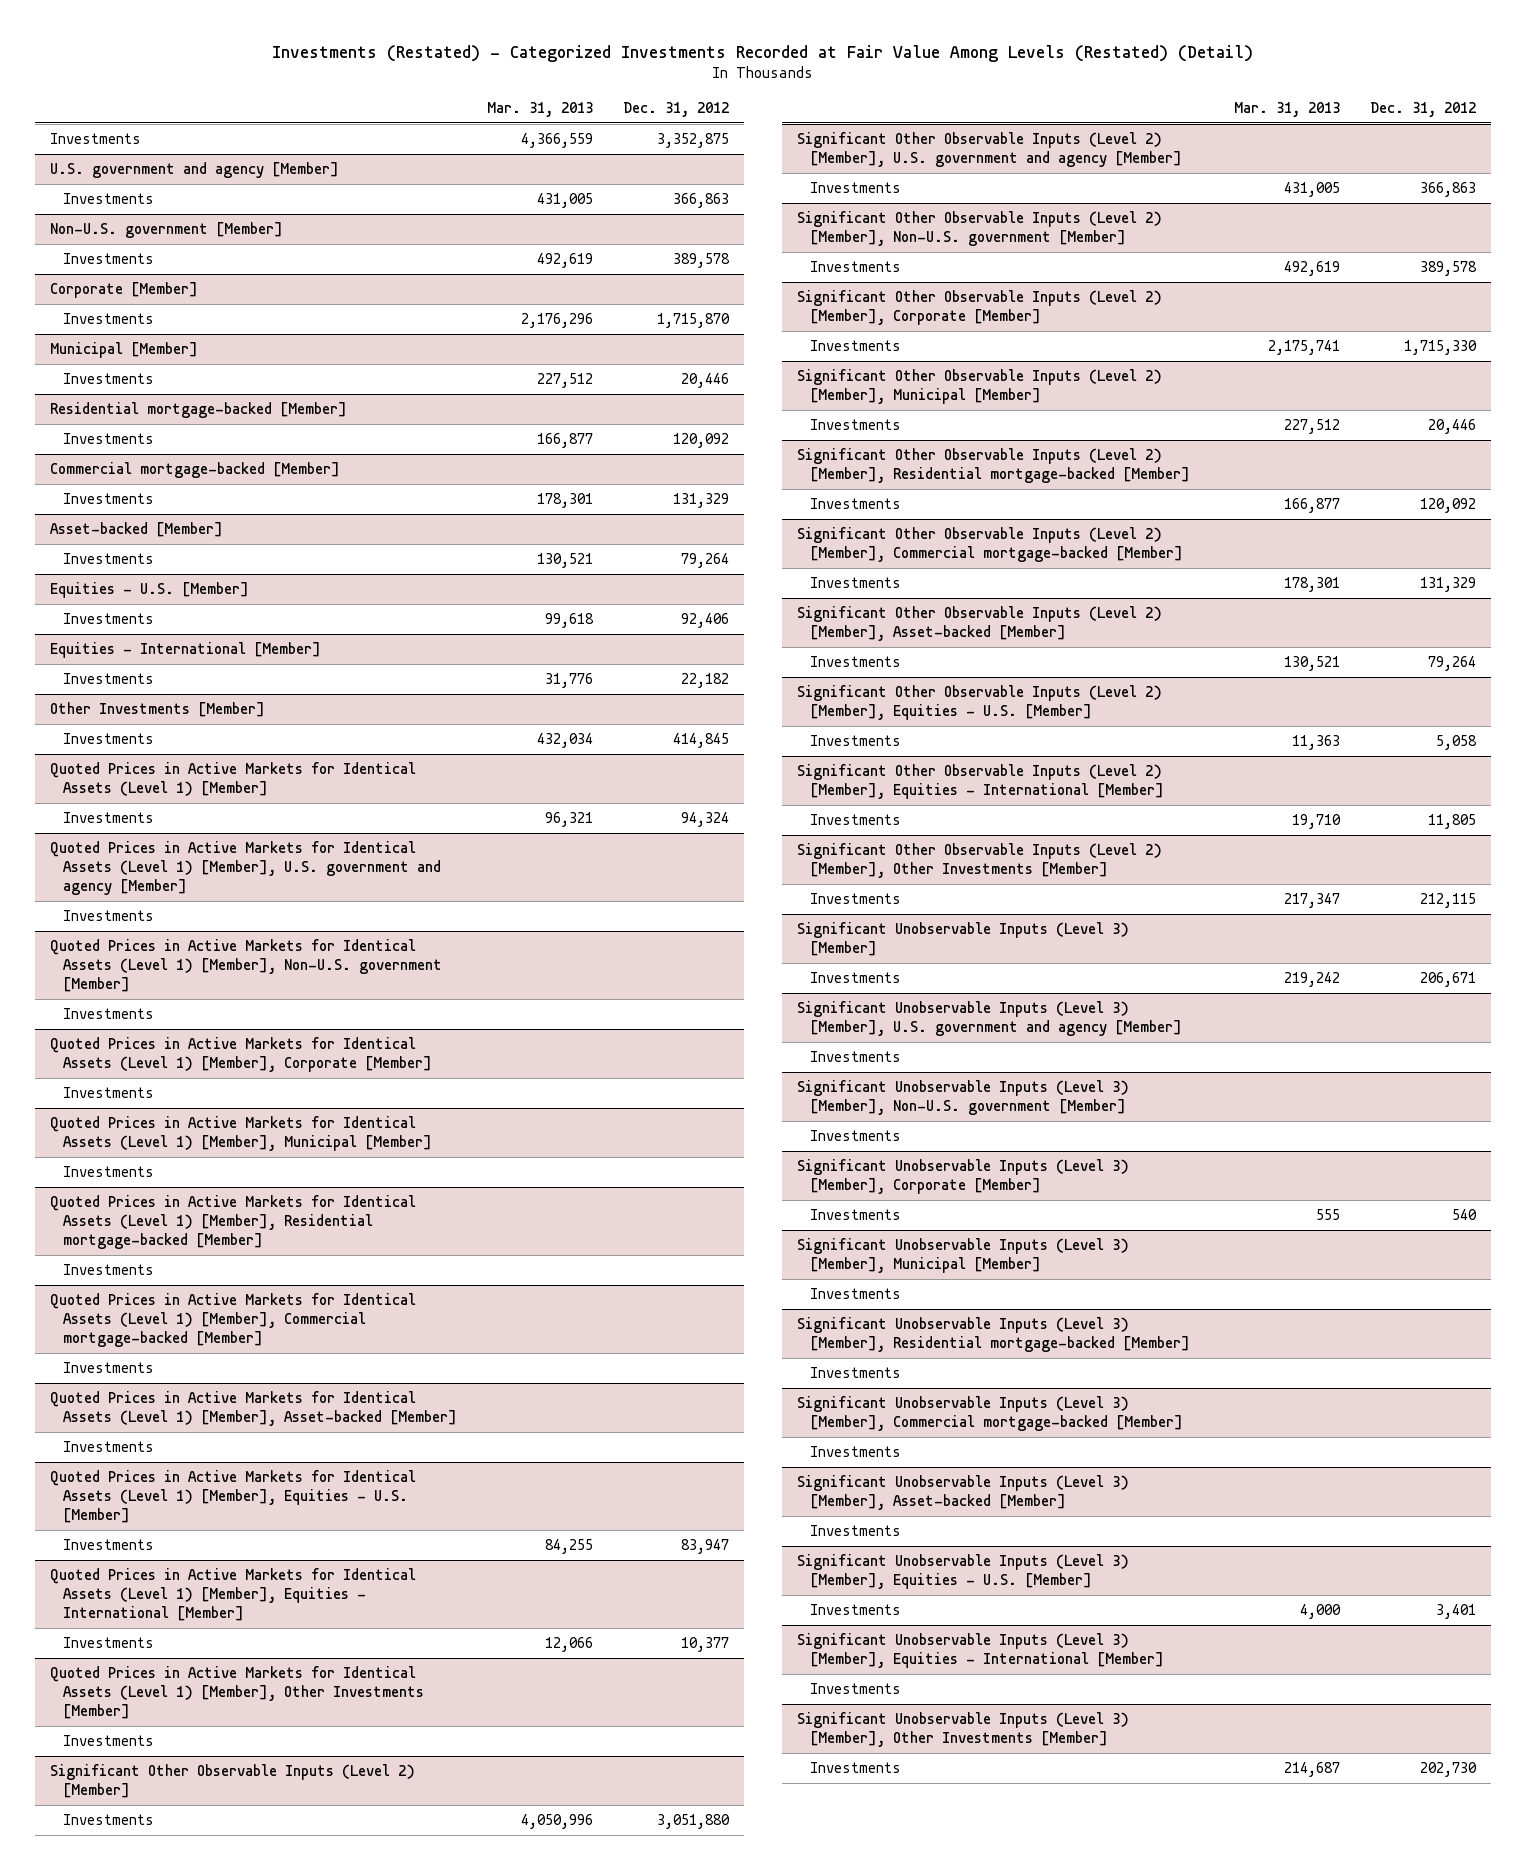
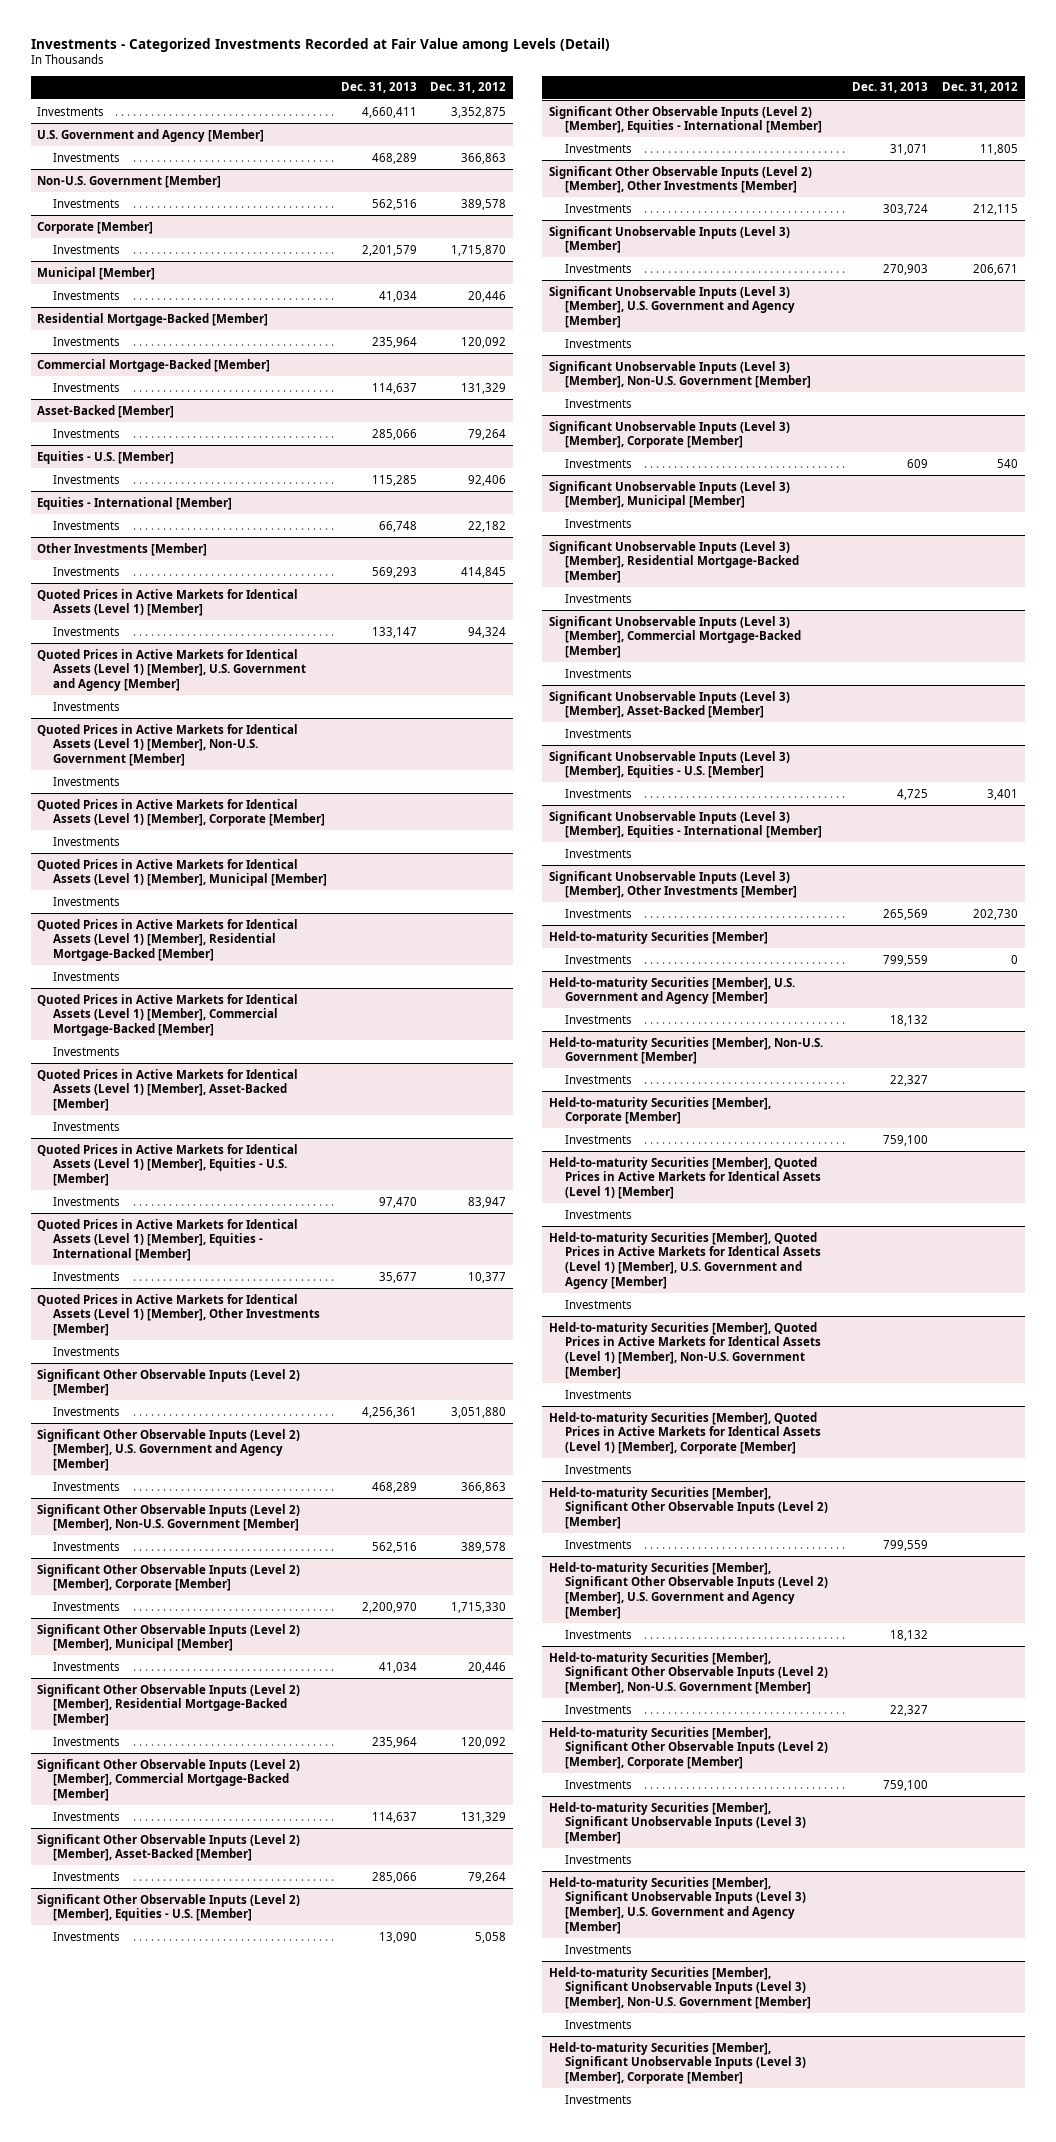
- Investments (Restated) - Categorized Investments Recorded at Fair Value Among Levels (Restated) (Detail)
+ Investments - Categorized Investments Recorded at Fair Value among Levels (Detail)
- | Mar. 31, 2013 | Dec. 31, 2012
+ | Dec. 31, 2013 | Dec. 31, 2012
- U.S. government and agency [Member]
+ U.S. Government and Agency [Member]
- Non-U.S. government [Member]
+ Non-U.S. Government [Member]
- Residential mortgage-backed [Member]
+ Residential Mortgage-Backed [Member]
- Commercial mortgage-backed [Member]
+ Commercial Mortgage-Backed [Member]
- Asset-backed [Member]
+ Asset-Backed [Member]
- Quoted Prices in Active Markets for Identical Assets (Level 1) [Member], U.S. government and agency [Member]
+ Quoted Prices in Active Markets for Identical Assets (Level 1) [Member], U.S. Government and Agency [Member]
- Quoted Prices in Active Markets for Identical Assets (Level 1) [Member], Non-U.S. government [Member]
+ Quoted Prices in Active Markets for Identical Assets (Level 1) [Member], Non-U.S. Government [Member]
- Quoted Prices in Active Markets for Identical Assets (Level 1) [Member], Residential mortgage-backed [Member]
+ Quoted Prices in Active Markets for Identical Assets (Level 1) [Member], Residential Mortgage-Backed [Member]
- Quoted Prices in Active Markets for Identical Assets (Level 1) [Member], Commercial mortgage-backed [Member]
+ Quoted Prices in Active Markets for Identical Assets (Level 1) [Member], Commercial Mortgage-Backed [Member]
- Quoted Prices in Active Markets for Identical Assets (Level 1) [Member], Asset-backed [Member]
+ Quoted Prices in Active Markets for Identical Assets (Level 1) [Member], Asset-Backed [Member]
- Significant Other Observable Inputs (Level 2) [Member], U.S. government and agency [Member]
+ Significant Other Observable Inputs (Level 2) [Member], U.S. Government and Agency [Member]
- Significant Other Observable Inputs (Level 2) [Member], Non-U.S. government [Member]
+ Significant Other Observable Inputs (Level 2) [Member], Non-U.S. Government [Member]
- Significant Other Observable Inputs (Level 2) [Member], Residential mortgage-backed [Member]
+ Significant Other Observable Inputs (Level 2) [Member], Residential Mortgage-Backed [Member]
- Significant Other Observable Inputs (Level 2) [Member], Commercial mortgage-backed [Member]
+ Significant Other Observable Inputs (Level 2) [Member], Commercial Mortgage-Backed [Member]
- Significant Other Observable Inputs (Level 2) [Member], Asset-backed [Member]
+ Significant Other Observable Inputs (Level 2) [Member], Asset-Backed [Member]
- Significant Unobservable Inputs (Level 3) [Member], U.S. government and agency [Member]
+ Significant Unobservable Inputs (Level 3) [Member], U.S. Government and Agency [Member]
- Significant Unobservable Inputs (Level 3) [Member], Non-U.S. government [Member]
+ Significant Unobservable Inputs (Level 3) [Member], Non-U.S. Government [Member]
- Significant Unobservable Inputs (Level 3) [Member], Residential mortgage-backed [Member]
+ Significant Unobservable Inputs (Level 3) [Member], Residential Mortgage-Backed [Member]
- Significant Unobservable Inputs (Level 3) [Member], Commercial mortgage-backed [Member]
+ Significant Unobservable Inputs (Level 3) [Member], Commercial Mortgage-Backed [Member]
- Significant Unobservable Inputs (Level 3) [Member], Asset-backed [Member]
+ Significant Unobservable Inputs (Level 3) [Member], Asset-Backed [Member]
+ Held-to-maturity Securities [Member]
+ Investments | 799,559 | 0
+ Held-to-maturity Securities [Member], U.S. Government and Agency [Member]
+ Investments | 18,132 |
+ Held-to-maturity Securities [Member], Non-U.S. Government [Member]
+ Investments | 22,327 |
+ Held-to-maturity Securities [Member], Corporate [Member]
+ Investments | 759,100 |
+ Held-to-maturity Securities [Member], Quoted Prices in Active Markets for Identical Assets (Level 1) [Member]
+ Investments
+ Held-to-maturity Securities [Member], Quoted Prices in Active Markets for Identical Assets (Level 1) [Member], U.S. Government and Agency [Member]
+ Investments
+ Held-to-maturity Securities [Member], Quoted Prices in Active Markets for Identical Assets (Level 1) [Member], Non-U.S. Government [Member]
+ Investments
+ Held-to-maturity Securities [Member], Quoted Prices in Active Markets for Identical Assets (Level 1) [Member], Corporate [Member]
+ Investments
+ Held-to-maturity Securities [Member], Significant Other Observable Inputs (Level 2) [Member]
+ Investments | 799,559 |
+ Held-to-maturity Securities [Member], Significant Other Observable Inputs (Level 2) [Member], U.S. Government and Agency [Member]
+ Investments | 18,132 |
+ Held-to-maturity Securities [Member], Significant Other Observable Inputs (Level 2) [Member], Non-U.S. Government [Member]
+ Investments | 22,327 |
+ Held-to-maturity Securities [Member], Significant Other Observable Inputs (Level 2) [Member], Corporate [Member]
+ Investments | 759,100 |
+ Held-to-maturity Securities [Member], Significant Unobservable Inputs (Level 3) [Member]
+ Investments
+ Held-to-maturity Securities [Member], Significant Unobservable Inputs (Level 3) [Member], U.S. Government and Agency [Member]
+ Investments
+ Held-to-maturity Securities [Member], Significant Unobservable Inputs (Level 3) [Member], Non-U.S. Government [Member]
+ Investments
+ Held-to-maturity Securities [Member], Significant Unobservable Inputs (Level 3) [Member], Corporate [Member]
+ Investments

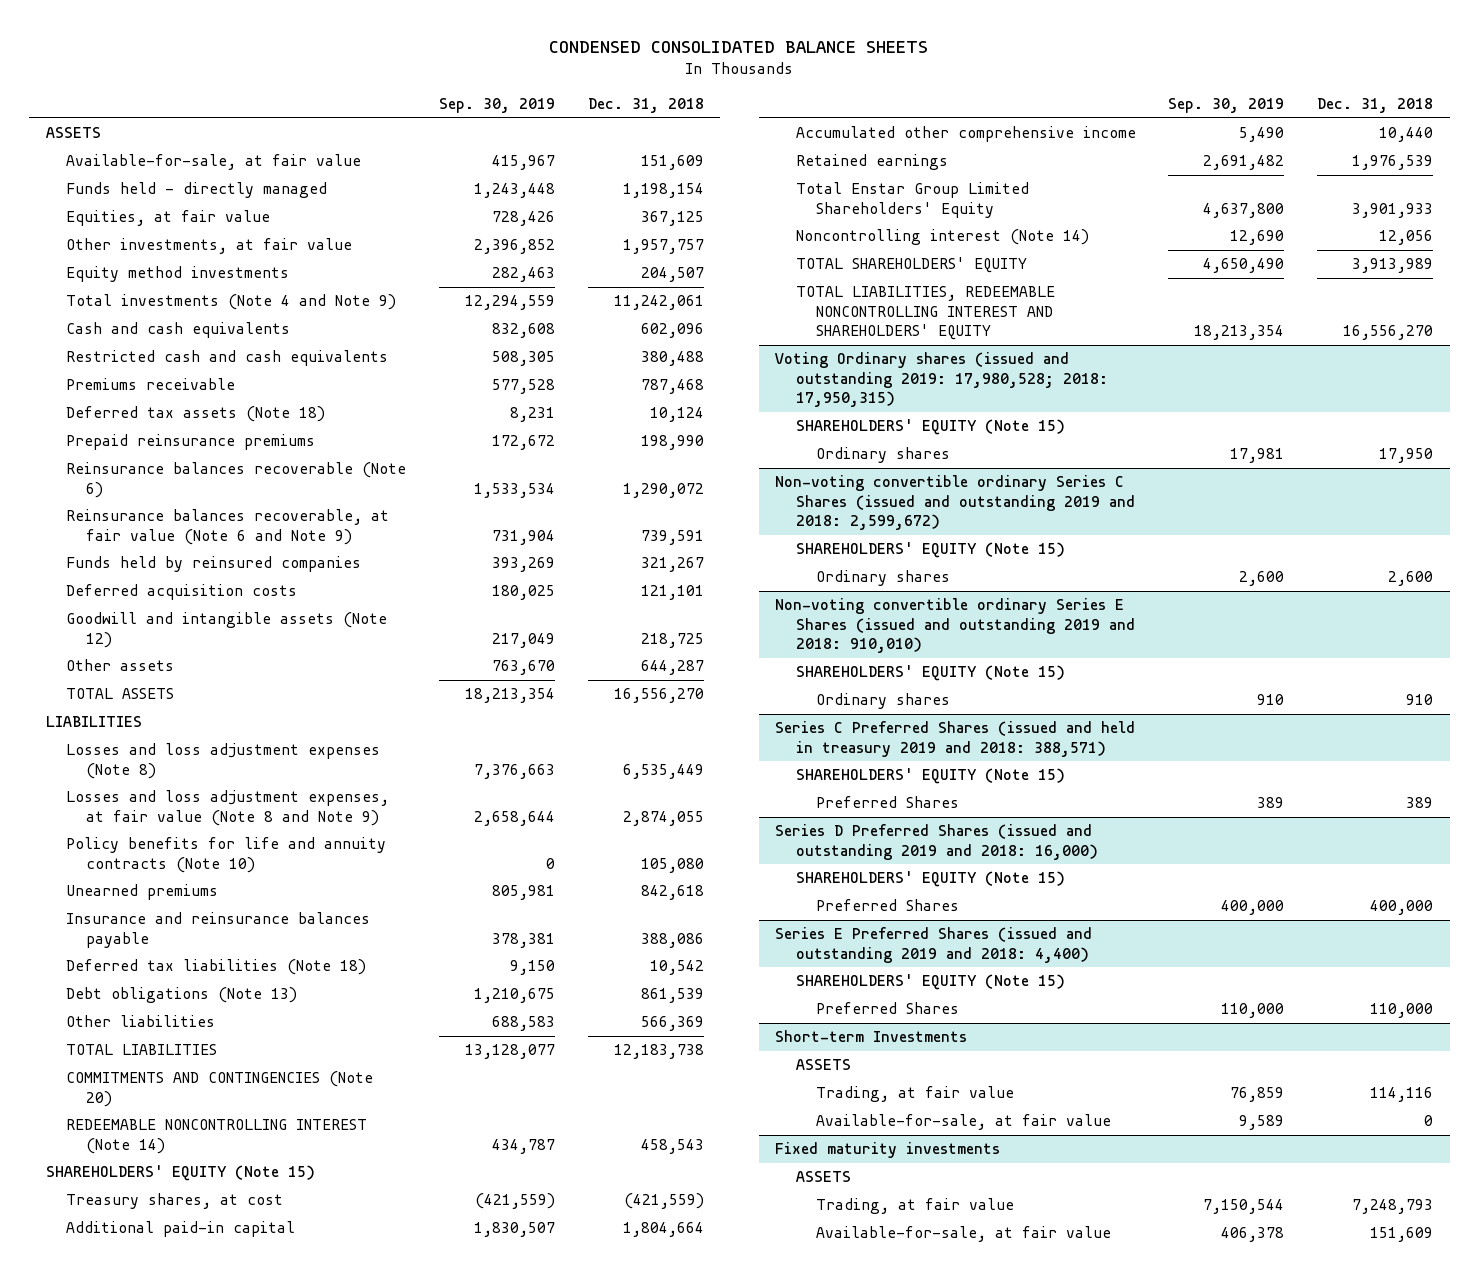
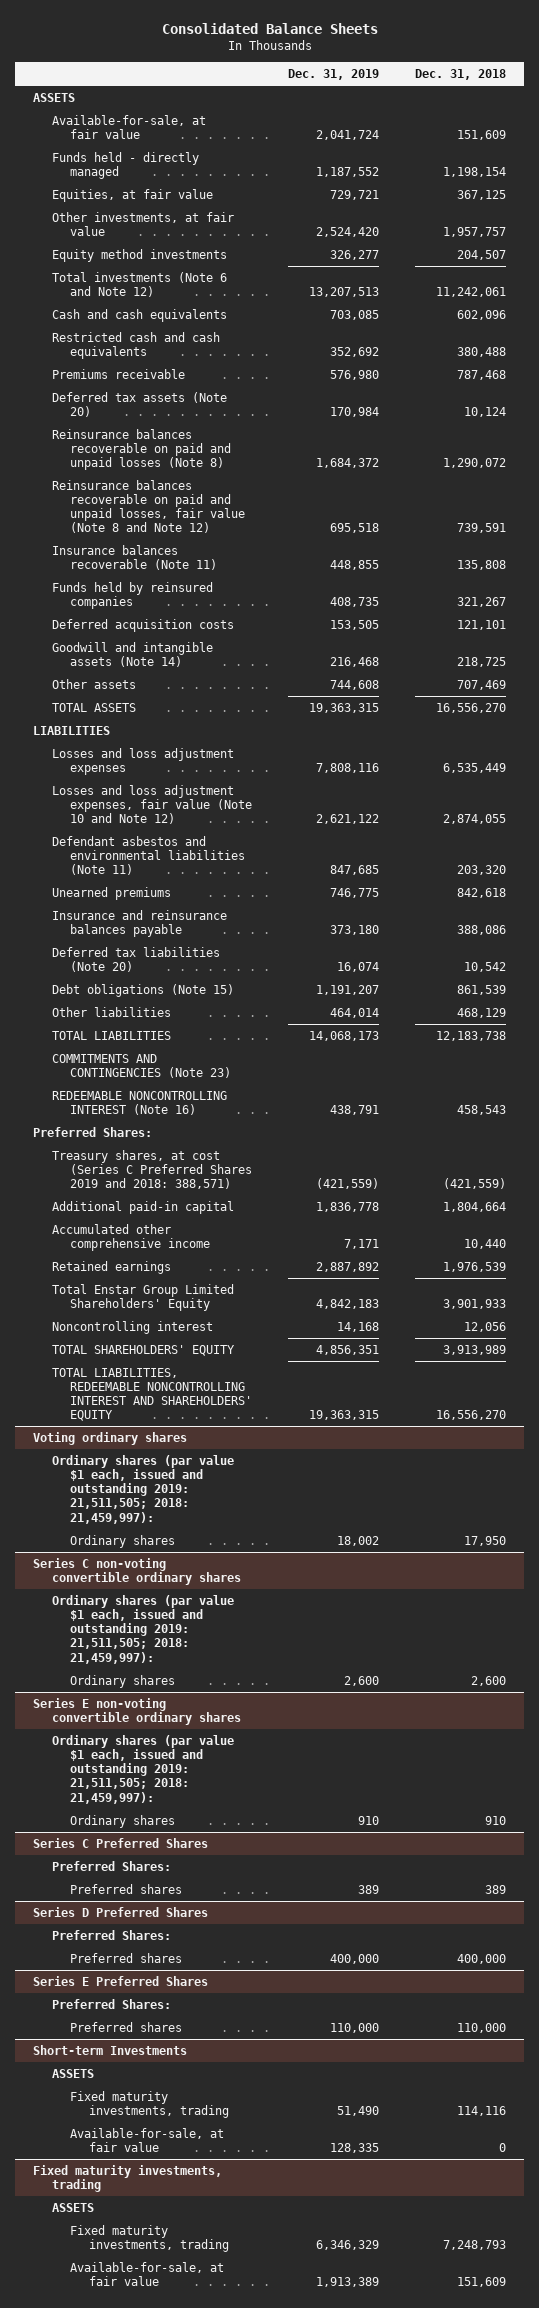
- CONDENSED CONSOLIDATED BALANCE SHEETS
+ Consolidated Balance Sheets
- | Sep. 30, 2019 | Dec. 31, 2018
+ | Dec. 31, 2019 | Dec. 31, 2018
- Total investments (Note 4 and Note 9) | 12,294,559 | 11,242,061
+ Total investments (Note 6 and Note 12) | 13,207,513 | 11,242,061
- Deferred tax assets (Note 18) | 8,231 | 10,124
- Prepaid reinsurance premiums | 172,672 | 198,990
- Reinsurance balances recoverable (Note 6) | 1,533,534 | 1,290,072
- Reinsurance balances recoverable, at fair value (Note 6 and Note 9) | 731,904 | 739,591
+ Deferred tax assets (Note 20) | 170,984 | 10,124
+ Reinsurance balances recoverable on paid and unpaid losses (Note 8) | 1,684,372 | 1,290,072
+ Reinsurance balances recoverable on paid and unpaid losses, fair value (Note 8 and Note 12) | 695,518 | 739,591
+ Insurance balances recoverable (Note 11) | 448,855 | 135,808
- Goodwill and intangible assets (Note 12) | 217,049 | 218,725
- Other assets | 763,670 | 644,287
+ Goodwill and intangible assets (Note 14) | 216,468 | 218,725
+ Other assets | 744,608 | 707,469
- Losses and loss adjustment expenses (Note 8) | 7,376,663 | 6,535,449
- Losses and loss adjustment expenses, at fair value (Note 8 and Note 9) | 2,658,644 | 2,874,055
- Policy benefits for life and annuity contracts (Note 10) | 0 | 105,080
+ Losses and loss adjustment expenses | 7,808,116 | 6,535,449
+ Losses and loss adjustment expenses, fair value (Note 10 and Note 12) | 2,621,122 | 2,874,055
+ Defendant asbestos and environmental liabilities (Note 11) | 847,685 | 203,320
- Deferred tax liabilities (Note 18) | 9,150 | 10,542
- Debt obligations (Note 13) | 1,210,675 | 861,539
- Other liabilities | 688,583 | 566,369
+ Deferred tax liabilities (Note 20) | 16,074 | 10,542
+ Debt obligations (Note 15) | 1,191,207 | 861,539
+ Other liabilities | 464,014 | 468,129
- COMMITMENTS AND CONTINGENCIES (Note 20)
- REDEEMABLE NONCONTROLLING INTEREST (Note 14) | 434,787 | 458,543
- SHAREHOLDERS' EQUITY (Note 15)
- Treasury shares, at cost | (421,559) | (421,559)
+ COMMITMENTS AND CONTINGENCIES (Note 23)
+ REDEEMABLE NONCONTROLLING INTEREST (Note 16) | 438,791 | 458,543
+ Preferred Shares:
+ Treasury shares, at cost (Series C Preferred Shares 2019 and 2018: 388,571) | (421,559) | (421,559)
- Noncontrolling interest (Note 14) | 12,690 | 12,056
+ Noncontrolling interest | 14,168 | 12,056
- Voting Ordinary shares (issued and outstanding 2019: 17,980,528; 2018: 17,950,315)
- SHAREHOLDERS' EQUITY (Note 15)
+ Voting ordinary shares
+ Ordinary shares (par value $1 each, issued and outstanding 2019: 21,511,505; 2018: 21,459,997):
- Non-voting convertible ordinary Series C Shares (issued and outstanding 2019 and 2018: 2,599,672)
- SHAREHOLDERS' EQUITY (Note 15)
+ Series C non-voting convertible ordinary shares
+ Ordinary shares (par value $1 each, issued and outstanding 2019: 21,511,505; 2018: 21,459,997):
- Non-voting convertible ordinary Series E Shares (issued and outstanding 2019 and 2018: 910,010)
- SHAREHOLDERS' EQUITY (Note 15)
+ Series E non-voting convertible ordinary shares
+ Ordinary shares (par value $1 each, issued and outstanding 2019: 21,511,505; 2018: 21,459,997):
- Series C Preferred Shares (issued and held in treasury 2019 and 2018: 388,571)
- SHAREHOLDERS' EQUITY (Note 15)
- Preferred Shares | 389 | 389
- Series D Preferred Shares (issued and outstanding 2019 and 2018: 16,000)
- SHAREHOLDERS' EQUITY (Note 15)
- Preferred Shares | 400,000 | 400,000
- Series E Preferred Shares (issued and outstanding 2019 and 2018: 4,400)
- SHAREHOLDERS' EQUITY (Note 15)
- Preferred Shares | 110,000 | 110,000
+ Series C Preferred Shares
+ Preferred Shares:
+ Preferred shares | 389 | 389
+ Series D Preferred Shares
+ Preferred Shares:
+ Preferred shares | 400,000 | 400,000
+ Series E Preferred Shares
+ Preferred Shares:
+ Preferred shares | 110,000 | 110,000
@ Short-term Investments
- Trading, at fair value | 76,859 | 114,116
+ Fixed maturity investments, trading | 51,490 | 114,116
- Fixed maturity investments
+ Fixed maturity investments, trading
- Trading, at fair value | 7,150,544 | 7,248,793
+ Fixed maturity investments, trading | 6,346,329 | 7,248,793

